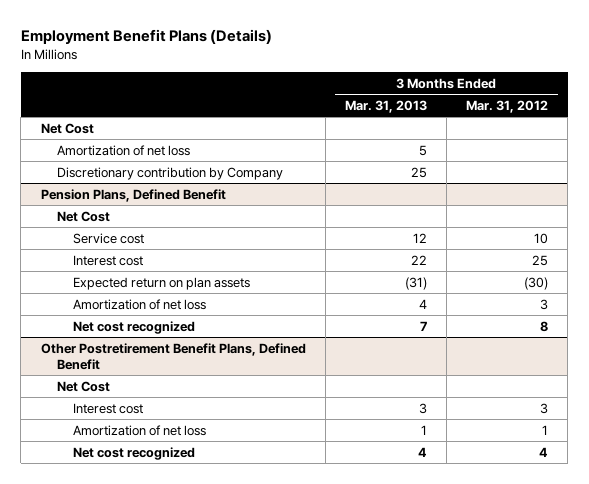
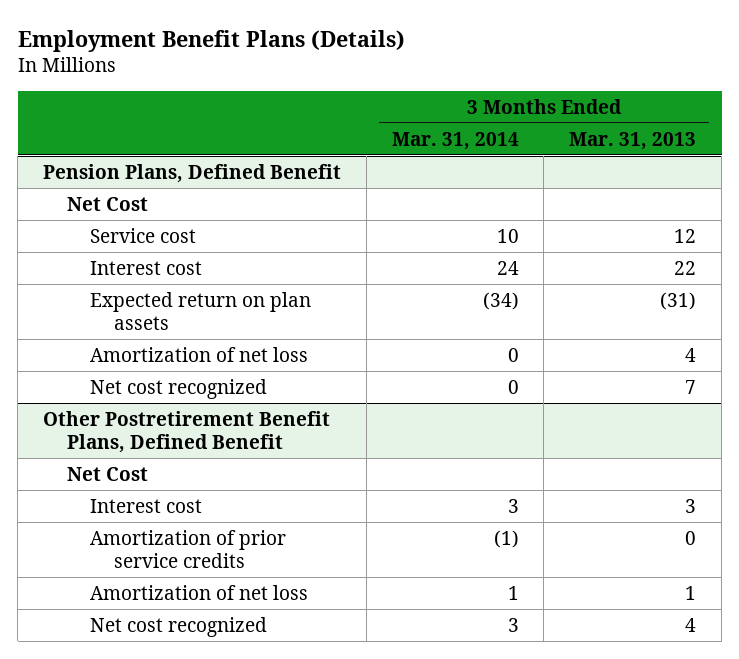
- | 3 Months Ended Mar. 31, 2013 | 3 Months Ended Mar. 31, 2012
+ | 3 Months Ended Mar. 31, 2014 | 3 Months Ended Mar. 31, 2013
- Net Cost
- Amortization of net loss | 5 |
- Discretionary contribution by Company | 25 |
@ Other Postretirement Benefit Plans, Defined Benefit
+ Amortization of prior service credits | (1) | 0

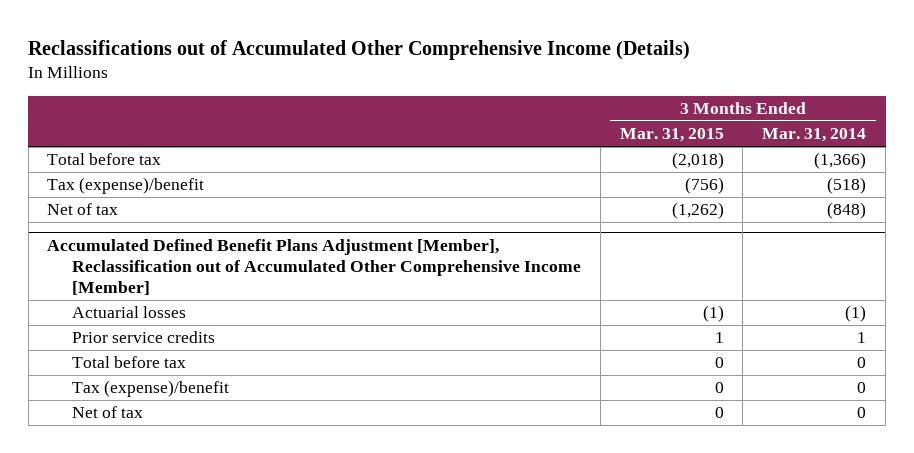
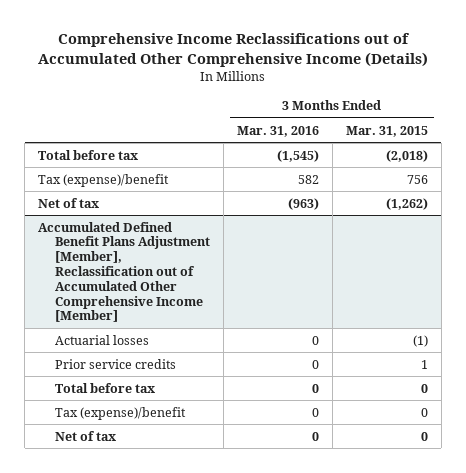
- Reclassifications out of Accumulated Other Comprehensive Income (Details)
+ Comprehensive Income Reclassifications out of Accumulated Other Comprehensive Income (Details)
- | 3 Months Ended Mar. 31, 2015 | 3 Months Ended Mar. 31, 2014
+ | 3 Months Ended Mar. 31, 2016 | 3 Months Ended Mar. 31, 2015
- Tax (expense)/benefit | (756) | (518)
+ Tax (expense)/benefit | 582 | 756

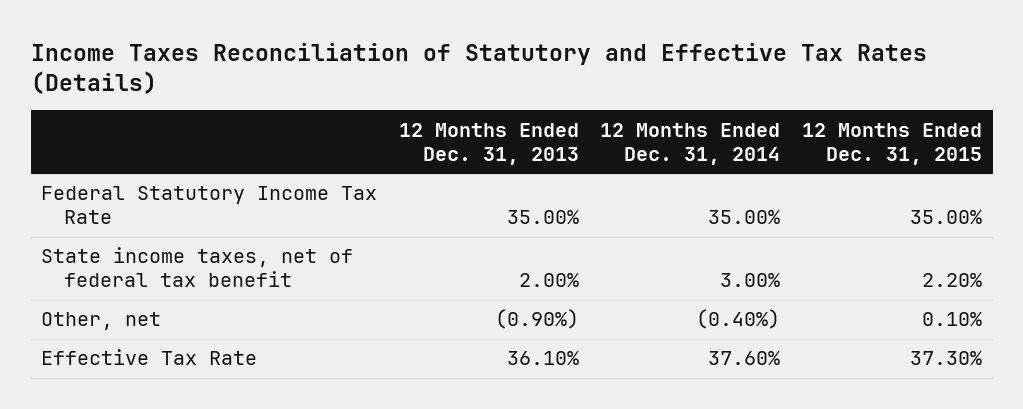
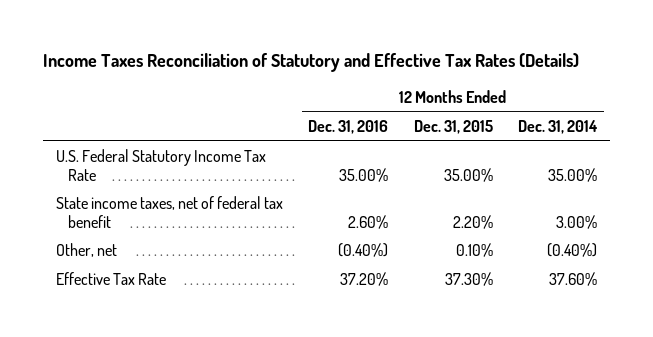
- | 12 Months Ended Dec. 31, 2013 | 12 Months Ended Dec. 31, 2014 | 12 Months Ended Dec. 31, 2015
+ | 12 Months Ended Dec. 31, 2016 | 12 Months Ended Dec. 31, 2015 | 12 Months Ended Dec. 31, 2014
- Federal Statutory Income Tax Rate | 35.00% | 35.00% | 35.00%
+ U.S. Federal Statutory Income Tax Rate | 35.00% | 35.00% | 35.00%

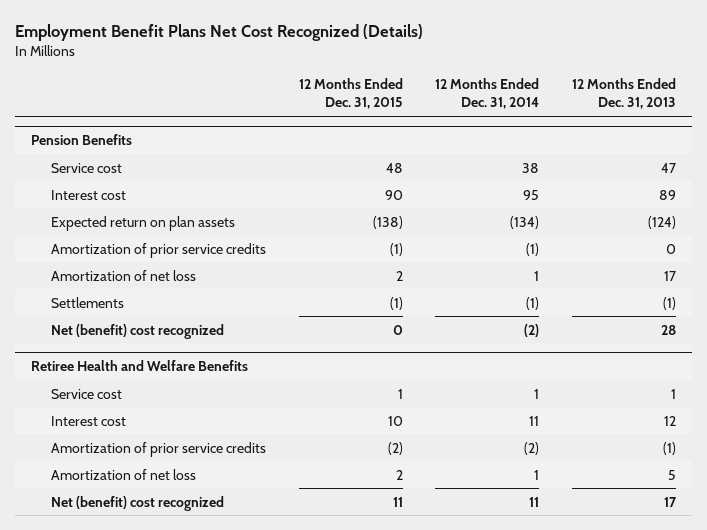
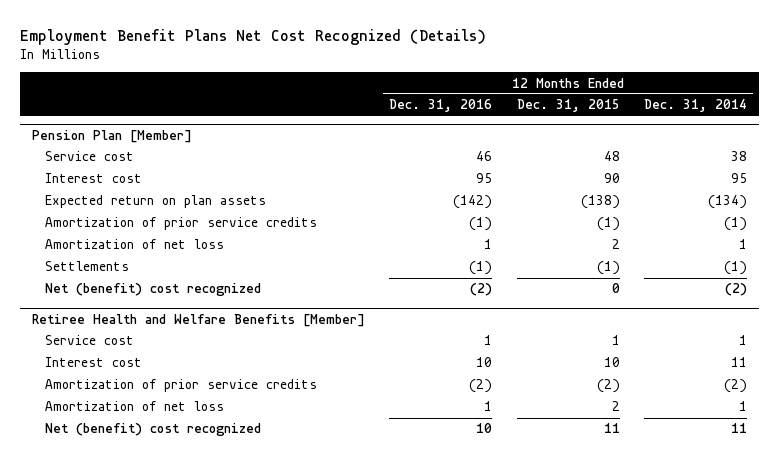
- | 12 Months Ended Dec. 31, 2015 | 12 Months Ended Dec. 31, 2014 | 12 Months Ended Dec. 31, 2013
+ | 12 Months Ended Dec. 31, 2016 | 12 Months Ended Dec. 31, 2015 | 12 Months Ended Dec. 31, 2014
- Pension Benefits
+ Pension Plan [Member]
- Retiree Health and Welfare Benefits
+ Retiree Health and Welfare Benefits [Member]

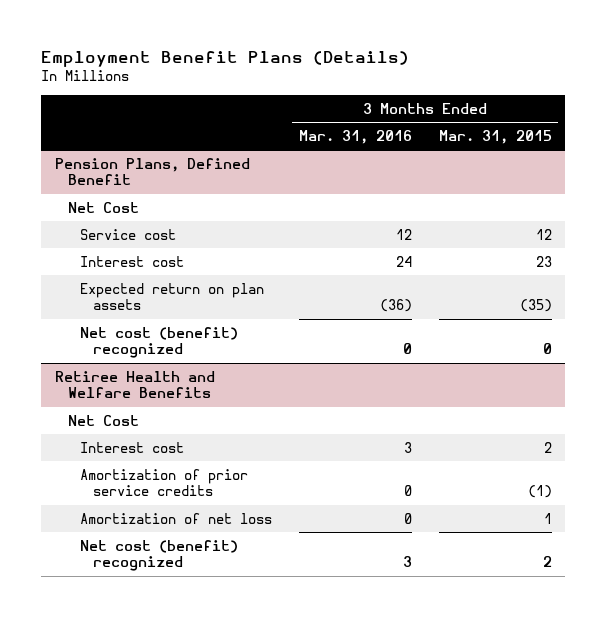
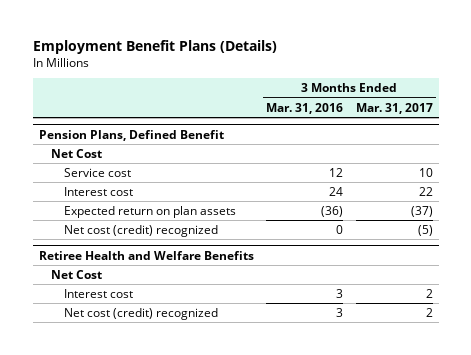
- | 3 Months Ended Mar. 31, 2016 | 3 Months Ended Mar. 31, 2015
+ | 3 Months Ended Mar. 31, 2016 | 3 Months Ended Mar. 31, 2017
@ Pension Plans, Defined Benefit
- Net cost (benefit) recognized | 0 | 0
+ Net cost (credit) recognized | 0 | (5)
@ Retiree Health and Welfare Benefits
- Amortization of prior service credits | 0 | (1)
- Amortization of net loss | 0 | 1
- Net cost (benefit) recognized | 3 | 2
+ Net cost (credit) recognized | 3 | 2

